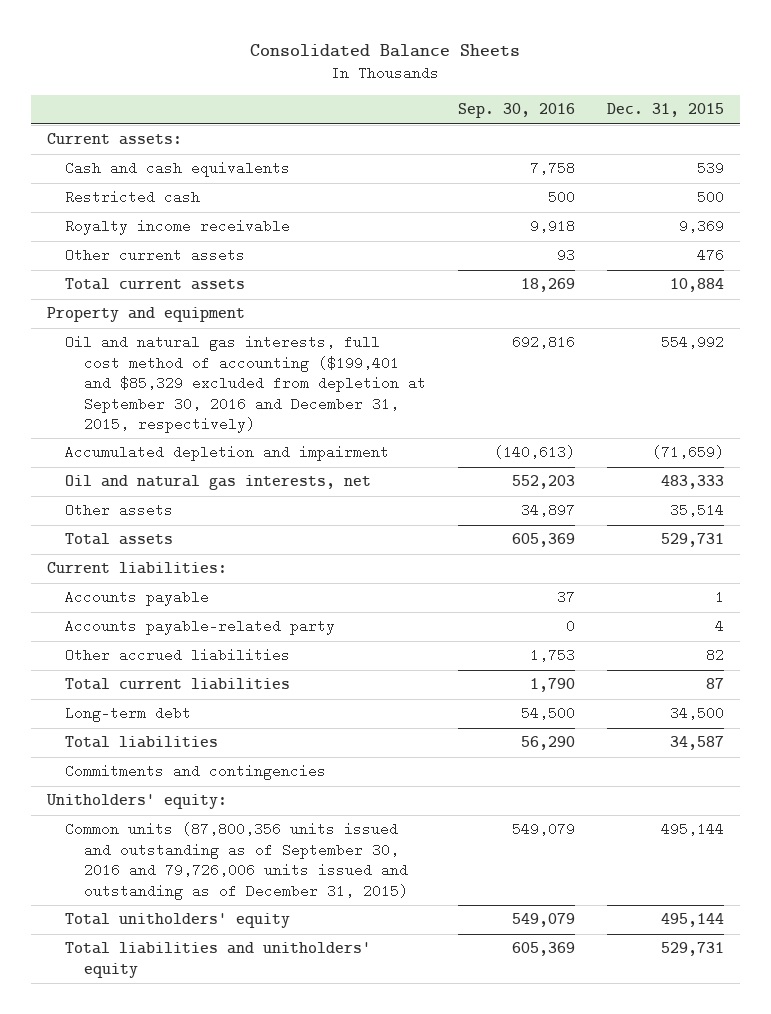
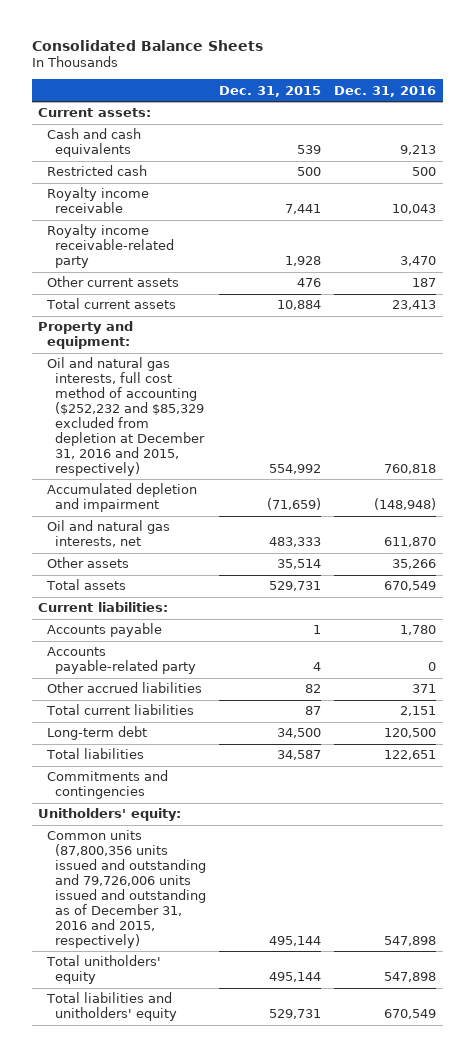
- | Sep. 30, 2016 | Dec. 31, 2015
+ | Dec. 31, 2015 | Dec. 31, 2016
- Royalty income receivable | 9,918 | 9,369
+ Royalty income receivable | 7,441 | 10,043
+ Royalty income receivable-related party | 1,928 | 3,470
- Property and equipment
- Oil and natural gas interests, full cost method of accounting ($199,401 and $85,329 excluded from depletion at September 30, 2016 and December 31, 2015, respectively) | 692,816 | 554,992
+ Property and equipment:
+ Oil and natural gas interests, full cost method of accounting ($252,232 and $85,329 excluded from depletion at December 31, 2016 and 2015, respectively) | 554,992 | 760,818
- Common units (87,800,356 units issued and outstanding as of September 30, 2016 and 79,726,006 units issued and outstanding as of December 31, 2015) | 549,079 | 495,144
+ Common units (87,800,356 units issued and outstanding and 79,726,006 units issued and outstanding as of December 31, 2016 and 2015, respectively) | 495,144 | 547,898

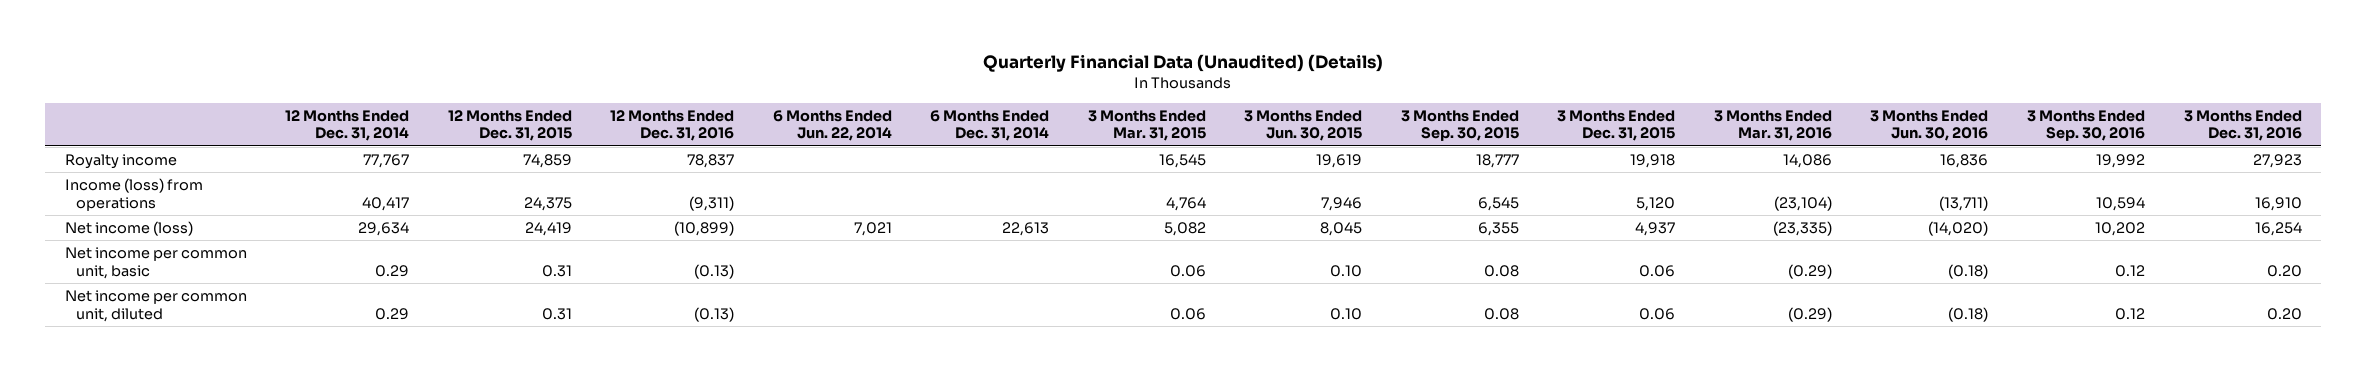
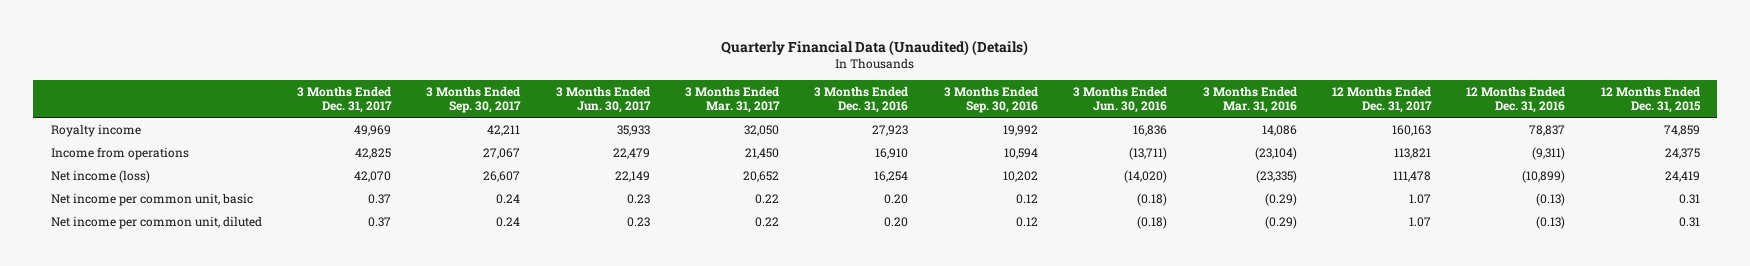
- | 12 Months Ended Dec. 31, 2014 | 12 Months Ended Dec. 31, 2015 | 12 Months Ended Dec. 31, 2016 | 6 Months Ended Jun. 22, 2014 | 6 Months Ended Dec. 31, 2014 | 3 Months Ended Mar. 31, 2015 | 3 Months Ended Jun. 30, 2015 | 3 Months Ended Sep. 30, 2015 | 3 Months Ended Dec. 31, 2015 | 3 Months Ended Mar. 31, 2016 | 3 Months Ended Jun. 30, 2016 | 3 Months Ended Sep. 30, 2016 | 3 Months Ended Dec. 31, 2016
+ | 3 Months Ended Dec. 31, 2017 | 3 Months Ended Sep. 30, 2017 | 3 Months Ended Jun. 30, 2017 | 3 Months Ended Mar. 31, 2017 | 3 Months Ended Dec. 31, 2016 | 3 Months Ended Sep. 30, 2016 | 3 Months Ended Jun. 30, 2016 | 3 Months Ended Mar. 31, 2016 | 12 Months Ended Dec. 31, 2017 | 12 Months Ended Dec. 31, 2016 | 12 Months Ended Dec. 31, 2015
- Income (loss) from operations | 40,417 | 24,375 | (9,311) | | | 4,764 | 7,946 | 6,545 | 5,120 | (23,104) | (13,711) | 10,594 | 16,910
+ Income from operations | 42,825 | 27,067 | 22,479 | 21,450 | 16,910 | 10,594 | (13,711) | (23,104) | 113,821 | (9,311) | 24,375

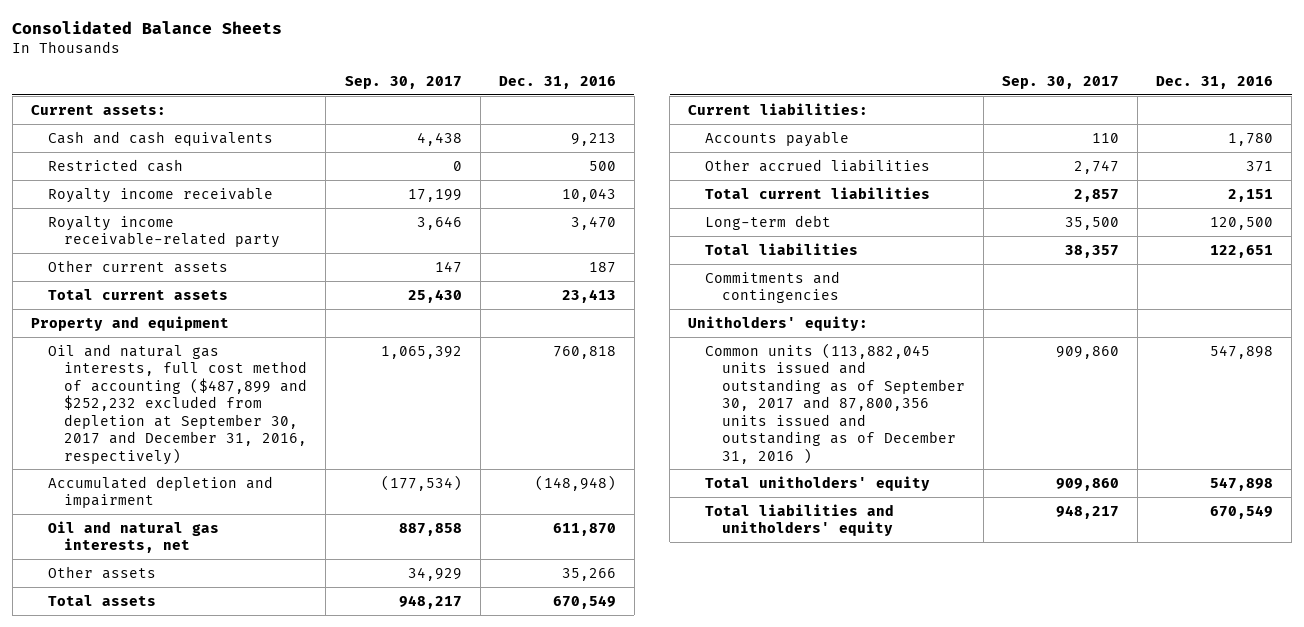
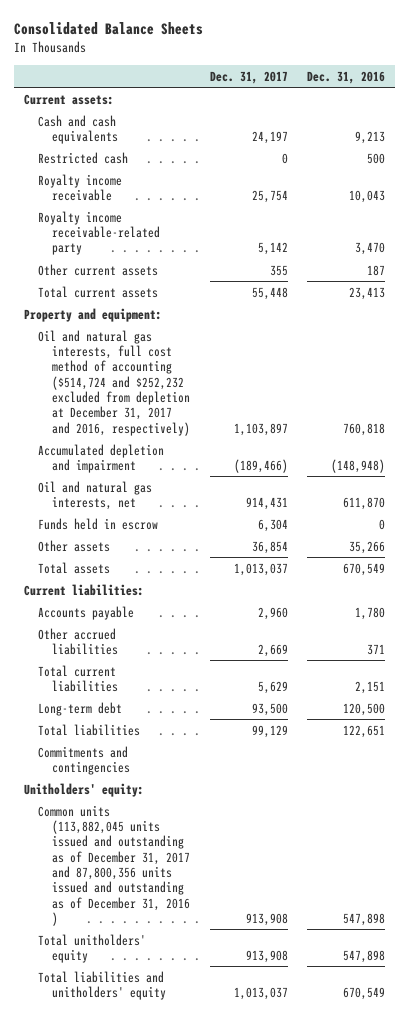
- | Sep. 30, 2017 | Dec. 31, 2016
+ | Dec. 31, 2017 | Dec. 31, 2016
- Property and equipment
- Oil and natural gas interests, full cost method of accounting ($487,899 and $252,232 excluded from depletion at September 30, 2017 and December 31, 2016, respectively) | 1,065,392 | 760,818
+ Property and equipment:
+ Oil and natural gas interests, full cost method of accounting ($514,724 and $252,232 excluded from depletion at December 31, 2017 and 2016, respectively) | 1,103,897 | 760,818
+ Funds held in escrow | 6,304 | 0
- Common units (113,882,045 units issued and outstanding as of September 30, 2017 and 87,800,356 units issued and outstanding as of December 31, 2016 ) | 909,860 | 547,898
+ Common units (113,882,045 units issued and outstanding as of December 31, 2017 and 87,800,356 units issued and outstanding as of December 31, 2016 ) | 913,908 | 547,898

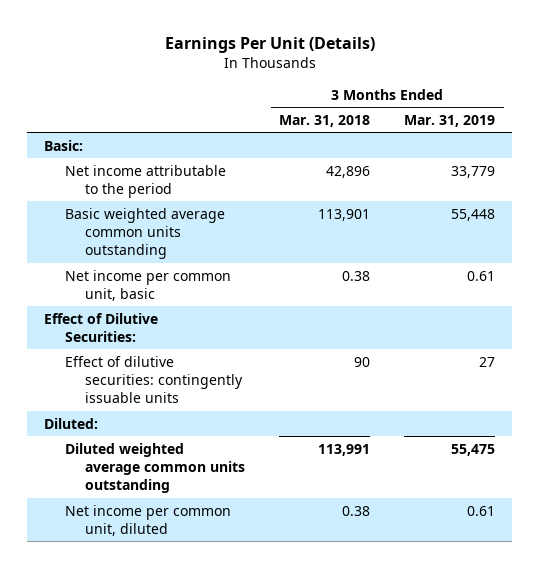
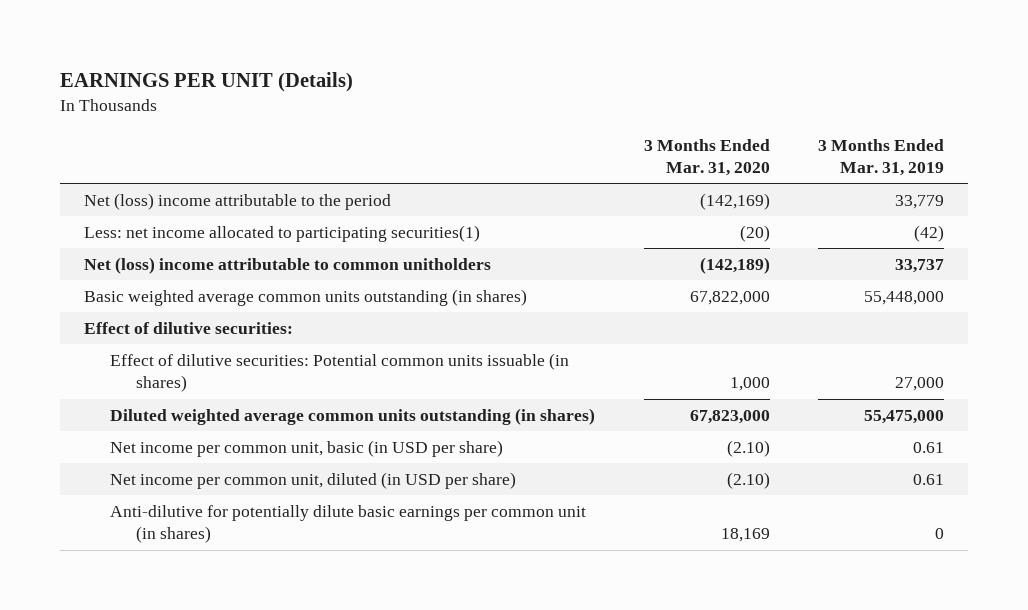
- Earnings Per Unit (Details)
+ EARNINGS PER UNIT (Details)
- | 3 Months Ended Mar. 31, 2018 | 3 Months Ended Mar. 31, 2019
+ | 3 Months Ended Mar. 31, 2020 | 3 Months Ended Mar. 31, 2019
- Basic:
- Net income attributable to the period | 42,896 | 33,779
- Basic weighted average common units outstanding | 113,901 | 55,448
- Net income per common unit, basic | 0.38 | 0.61
- Effect of Dilutive Securities:
- Effect of dilutive securities: contingently issuable units | 90 | 27
- Diluted:
- Diluted weighted average common units outstanding | 113,991 | 55,475
- Net income per common unit, diluted | 0.38 | 0.61
+ Net (loss) income attributable to the period | (142,169) | 33,779
+ Less: net income allocated to participating securities(1) | (20) | (42)
+ Net (loss) income attributable to common unitholders | (142,189) | 33,737
+ Basic weighted average common units outstanding (in shares) | 67,822,000 | 55,448,000
+ Effect of dilutive securities:
+ Effect of dilutive securities: Potential common units issuable (in shares) | 1,000 | 27,000
+ Diluted weighted average common units outstanding (in shares) | 67,823,000 | 55,475,000
+ Net income per common unit, basic (in USD per share) | (2.10) | 0.61
+ Net income per common unit, diluted (in USD per share) | (2.10) | 0.61
+ Anti-dilutive for potentially dilute basic earnings per common unit (in shares) | 18,169 | 0

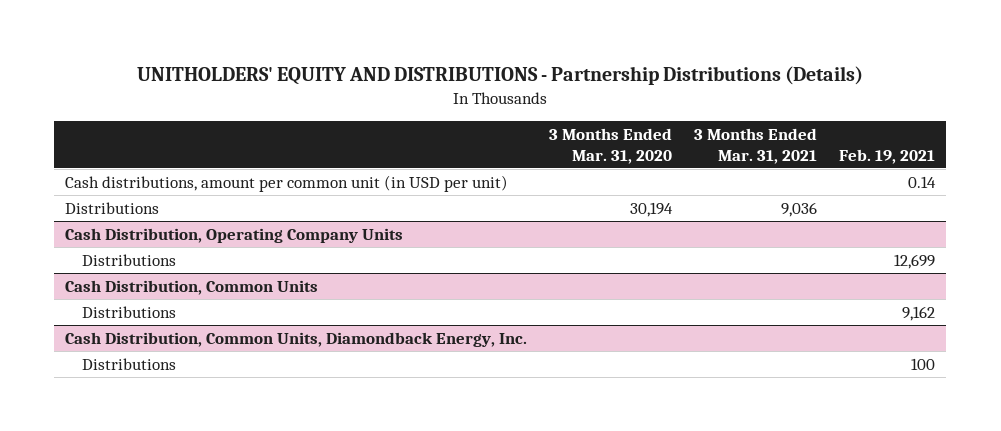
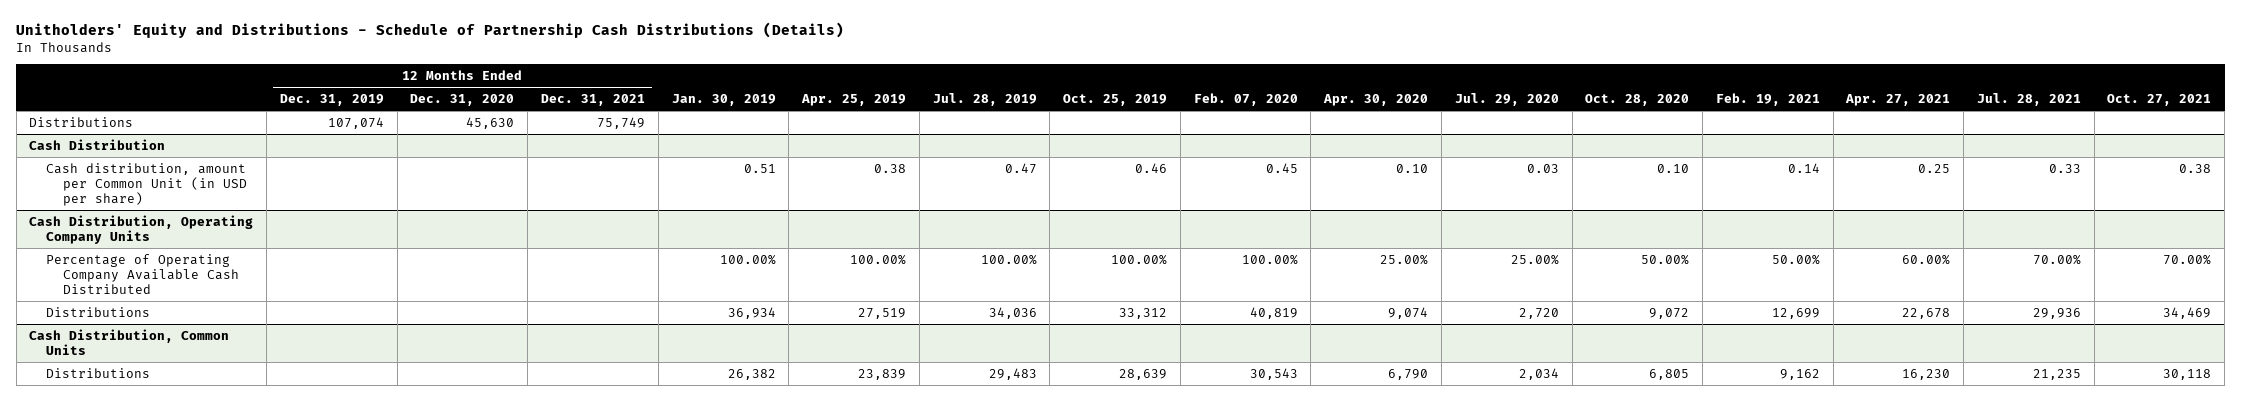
- UNITHOLDERS' EQUITY AND DISTRIBUTIONS - Partnership Distributions (Details)
+ Unitholders' Equity and Distributions - Schedule of Partnership Cash Distributions (Details)
- | 3 Months Ended Mar. 31, 2020 | 3 Months Ended Mar. 31, 2021 | Feb. 19, 2021
+ | 12 Months Ended Dec. 31, 2019 | 12 Months Ended Dec. 31, 2020 | 12 Months Ended Dec. 31, 2021 | Jan. 30, 2019 | Apr. 25, 2019 | Jul. 28, 2019 | Oct. 25, 2019 | Feb. 07, 2020 | Apr. 30, 2020 | Jul. 29, 2020 | Oct. 28, 2020 | Feb. 19, 2021 | Apr. 27, 2021 | Jul. 28, 2021 | Oct. 27, 2021
- Cash distributions, amount per common unit (in USD per unit) | | | 0.14
+ Cash Distribution
+ Cash distribution, amount per Common Unit (in USD per share) | | | | 0.51 | 0.38 | 0.47 | 0.46 | 0.45 | 0.10 | 0.03 | 0.10 | 0.14 | 0.25 | 0.33 | 0.38
@ Cash Distribution, Operating Company Units
+ Percentage of Operating Company Available Cash Distributed | | | | 100.00% | 100.00% | 100.00% | 100.00% | 100.00% | 25.00% | 25.00% | 50.00% | 50.00% | 60.00% | 70.00% | 70.00%
- Cash Distribution, Common Units, Diamondback Energy, Inc.
- Distributions | | | 100

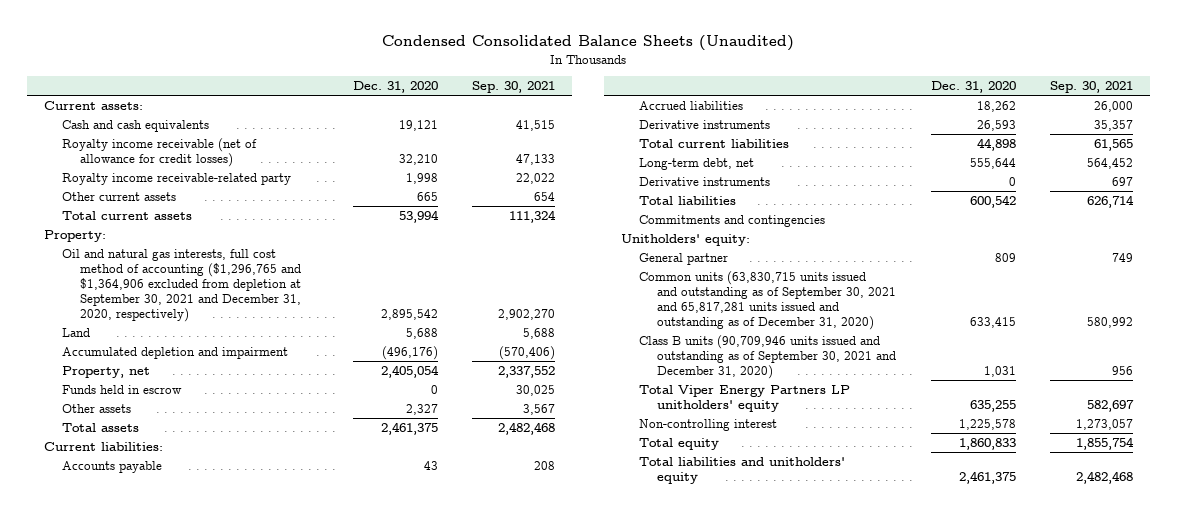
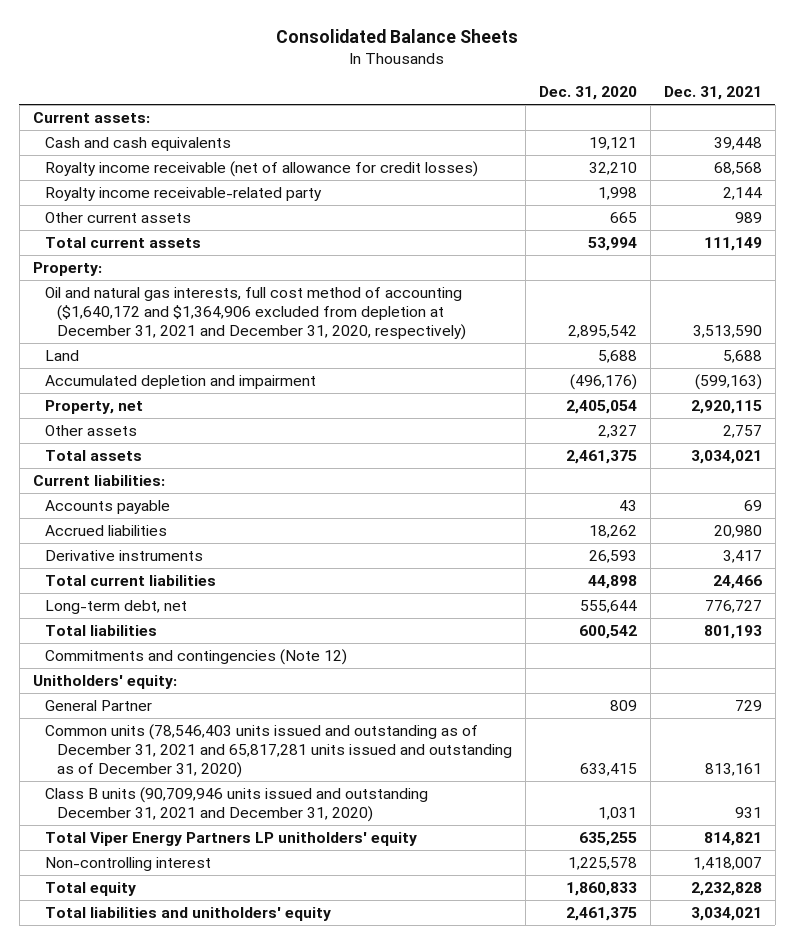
- Condensed Consolidated Balance Sheets (Unaudited)
+ Consolidated Balance Sheets
- | Dec. 31, 2020 | Sep. 30, 2021
+ | Dec. 31, 2020 | Dec. 31, 2021
- Oil and natural gas interests, full cost method of accounting ($1,296,765 and $1,364,906 excluded from depletion at September 30, 2021 and December 31, 2020, respectively) | 2,895,542 | 2,902,270
+ Oil and natural gas interests, full cost method of accounting ($1,640,172 and $1,364,906 excluded from depletion at December 31, 2021 and December 31, 2020, respectively) | 2,895,542 | 3,513,590
- Funds held in escrow | 0 | 30,025
- Derivative instruments | 0 | 697
- Commitments and contingencies
+ Commitments and contingencies (Note 12)
- General partner | 809 | 749
- Common units (63,830,715 units issued and outstanding as of September 30, 2021 and 65,817,281 units issued and outstanding as of December 31, 2020) | 633,415 | 580,992
- Class B units (90,709,946 units issued and outstanding as of September 30, 2021 and December 31, 2020) | 1,031 | 956
+ General Partner | 809 | 729
+ Common units (78,546,403 units issued and outstanding as of December 31, 2021 and 65,817,281 units issued and outstanding as of December 31, 2020) | 633,415 | 813,161
+ Class B units (90,709,946 units issued and outstanding December 31, 2021 and December 31, 2020) | 1,031 | 931

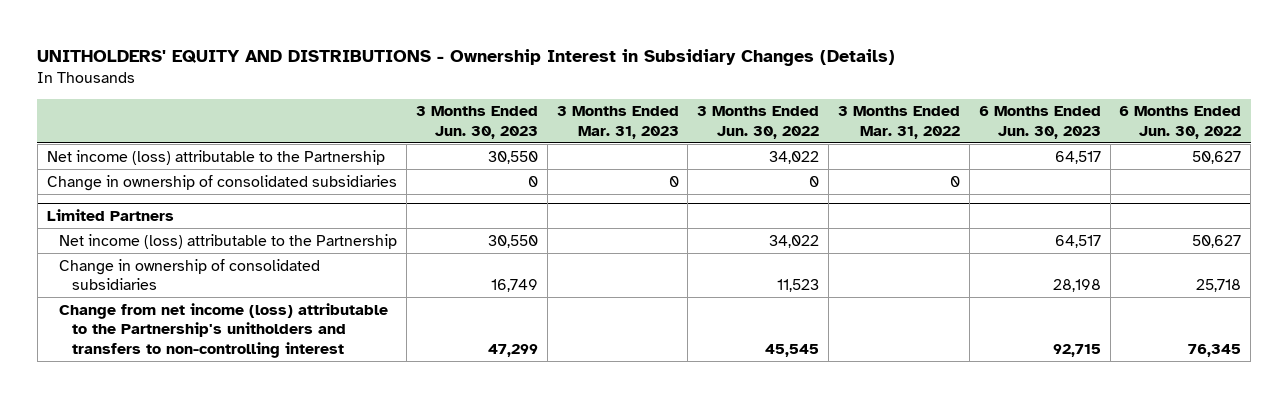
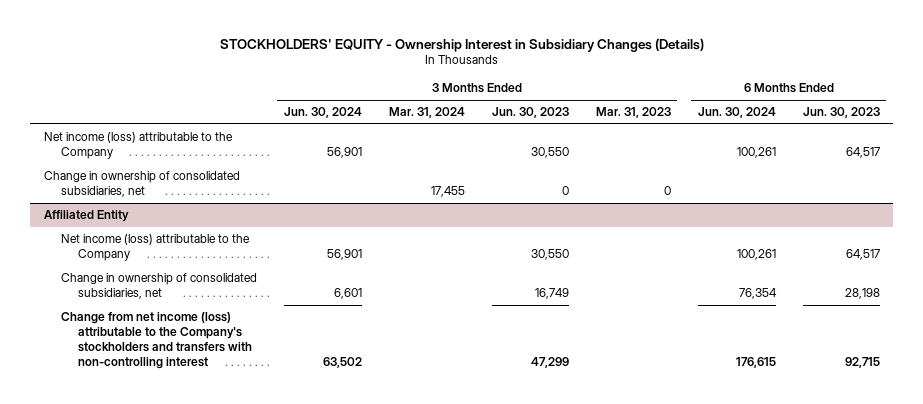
- UNITHOLDERS' EQUITY AND DISTRIBUTIONS - Ownership Interest in Subsidiary Changes (Details)
+ STOCKHOLDERS' EQUITY - Ownership Interest in Subsidiary Changes (Details)
- | 3 Months Ended Jun. 30, 2023 | 3 Months Ended Mar. 31, 2023 | 3 Months Ended Jun. 30, 2022 | 3 Months Ended Mar. 31, 2022 | 6 Months Ended Jun. 30, 2023 | 6 Months Ended Jun. 30, 2022
+ | 3 Months Ended Jun. 30, 2024 | 3 Months Ended Mar. 31, 2024 | 3 Months Ended Jun. 30, 2023 | 3 Months Ended Mar. 31, 2023 | 6 Months Ended Jun. 30, 2024 | 6 Months Ended Jun. 30, 2023
- Net income (loss) attributable to the Partnership | 30,550 | | 34,022 | | 64,517 | 50,627
- Change in ownership of consolidated subsidiaries | 0 | 0 | 0 | 0 | |
- Limited Partners
- Net income (loss) attributable to the Partnership | 30,550 | | 34,022 | | 64,517 | 50,627
- Change in ownership of consolidated subsidiaries | 16,749 | | 11,523 | | 28,198 | 25,718
- Change from net income (loss) attributable to the Partnership's unitholders and transfers to non-controlling interest | 47,299 | | 45,545 | | 92,715 | 76,345
+ Net income (loss) attributable to the Company | 56,901 | | 30,550 | | 100,261 | 64,517
+ Change in ownership of consolidated subsidiaries, net | | 17,455 | 0 | 0 | |
+ Affiliated Entity
+ Net income (loss) attributable to the Company | 56,901 | | 30,550 | | 100,261 | 64,517
+ Change in ownership of consolidated subsidiaries, net | 6,601 | | 16,749 | | 76,354 | 28,198
+ Change from net income (loss) attributable to the Company's stockholders and transfers with non-controlling interest | 63,502 | | 47,299 | | 176,615 | 92,715

